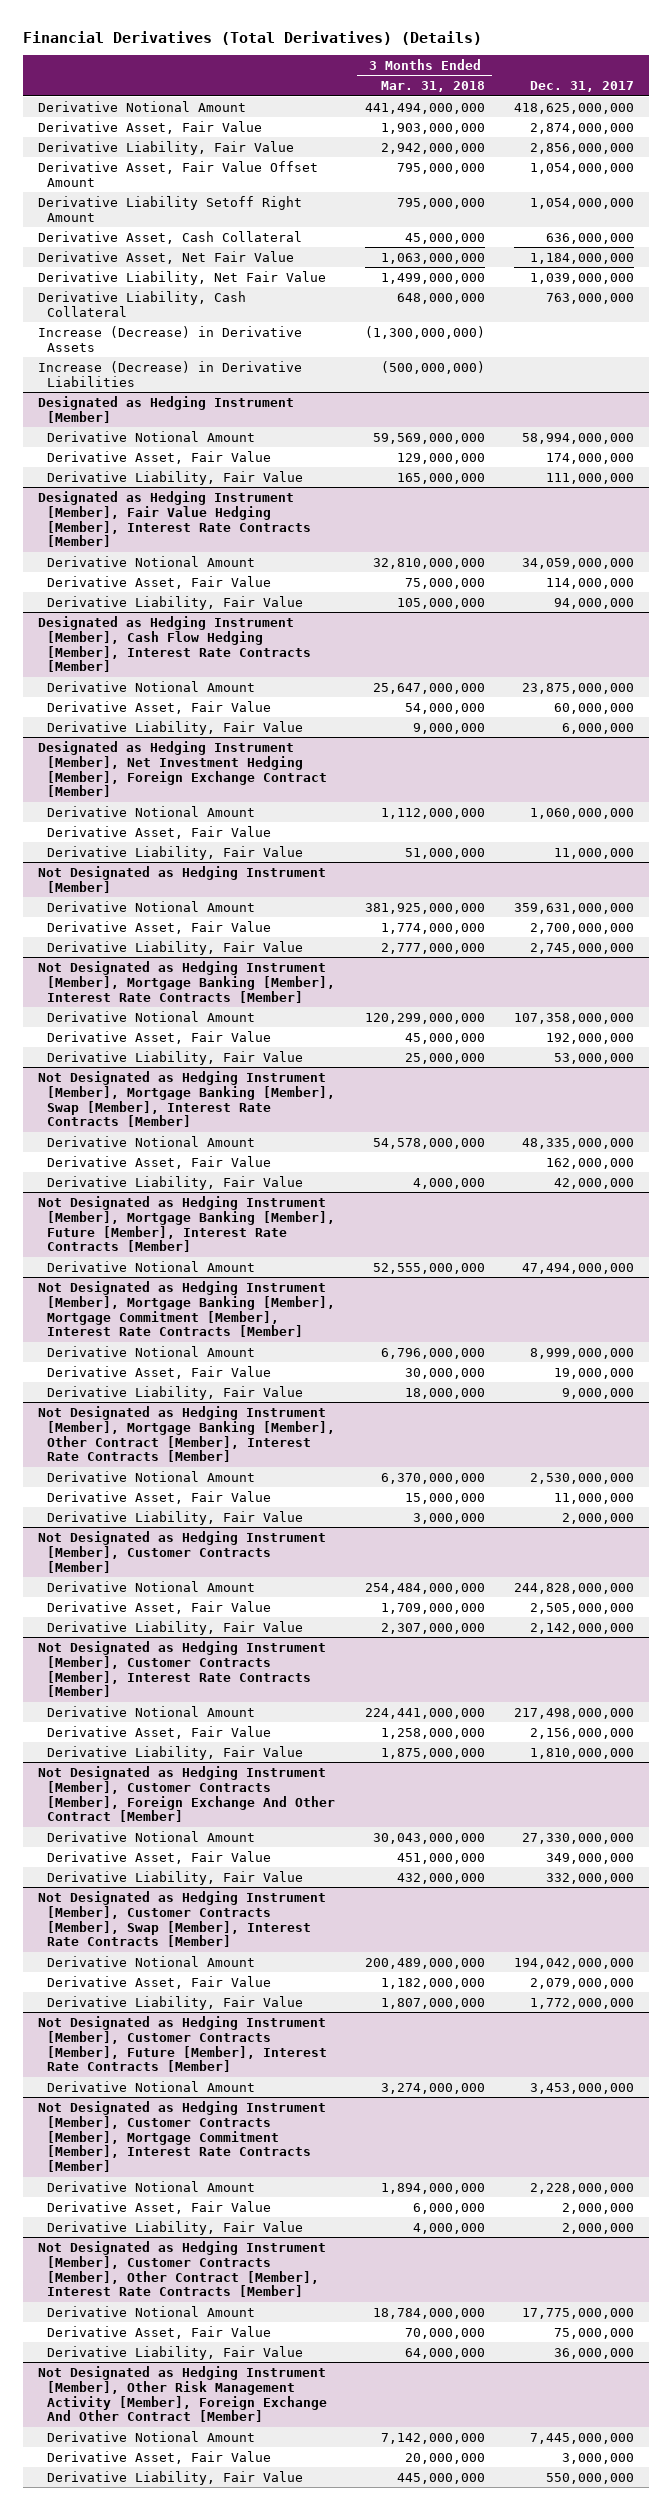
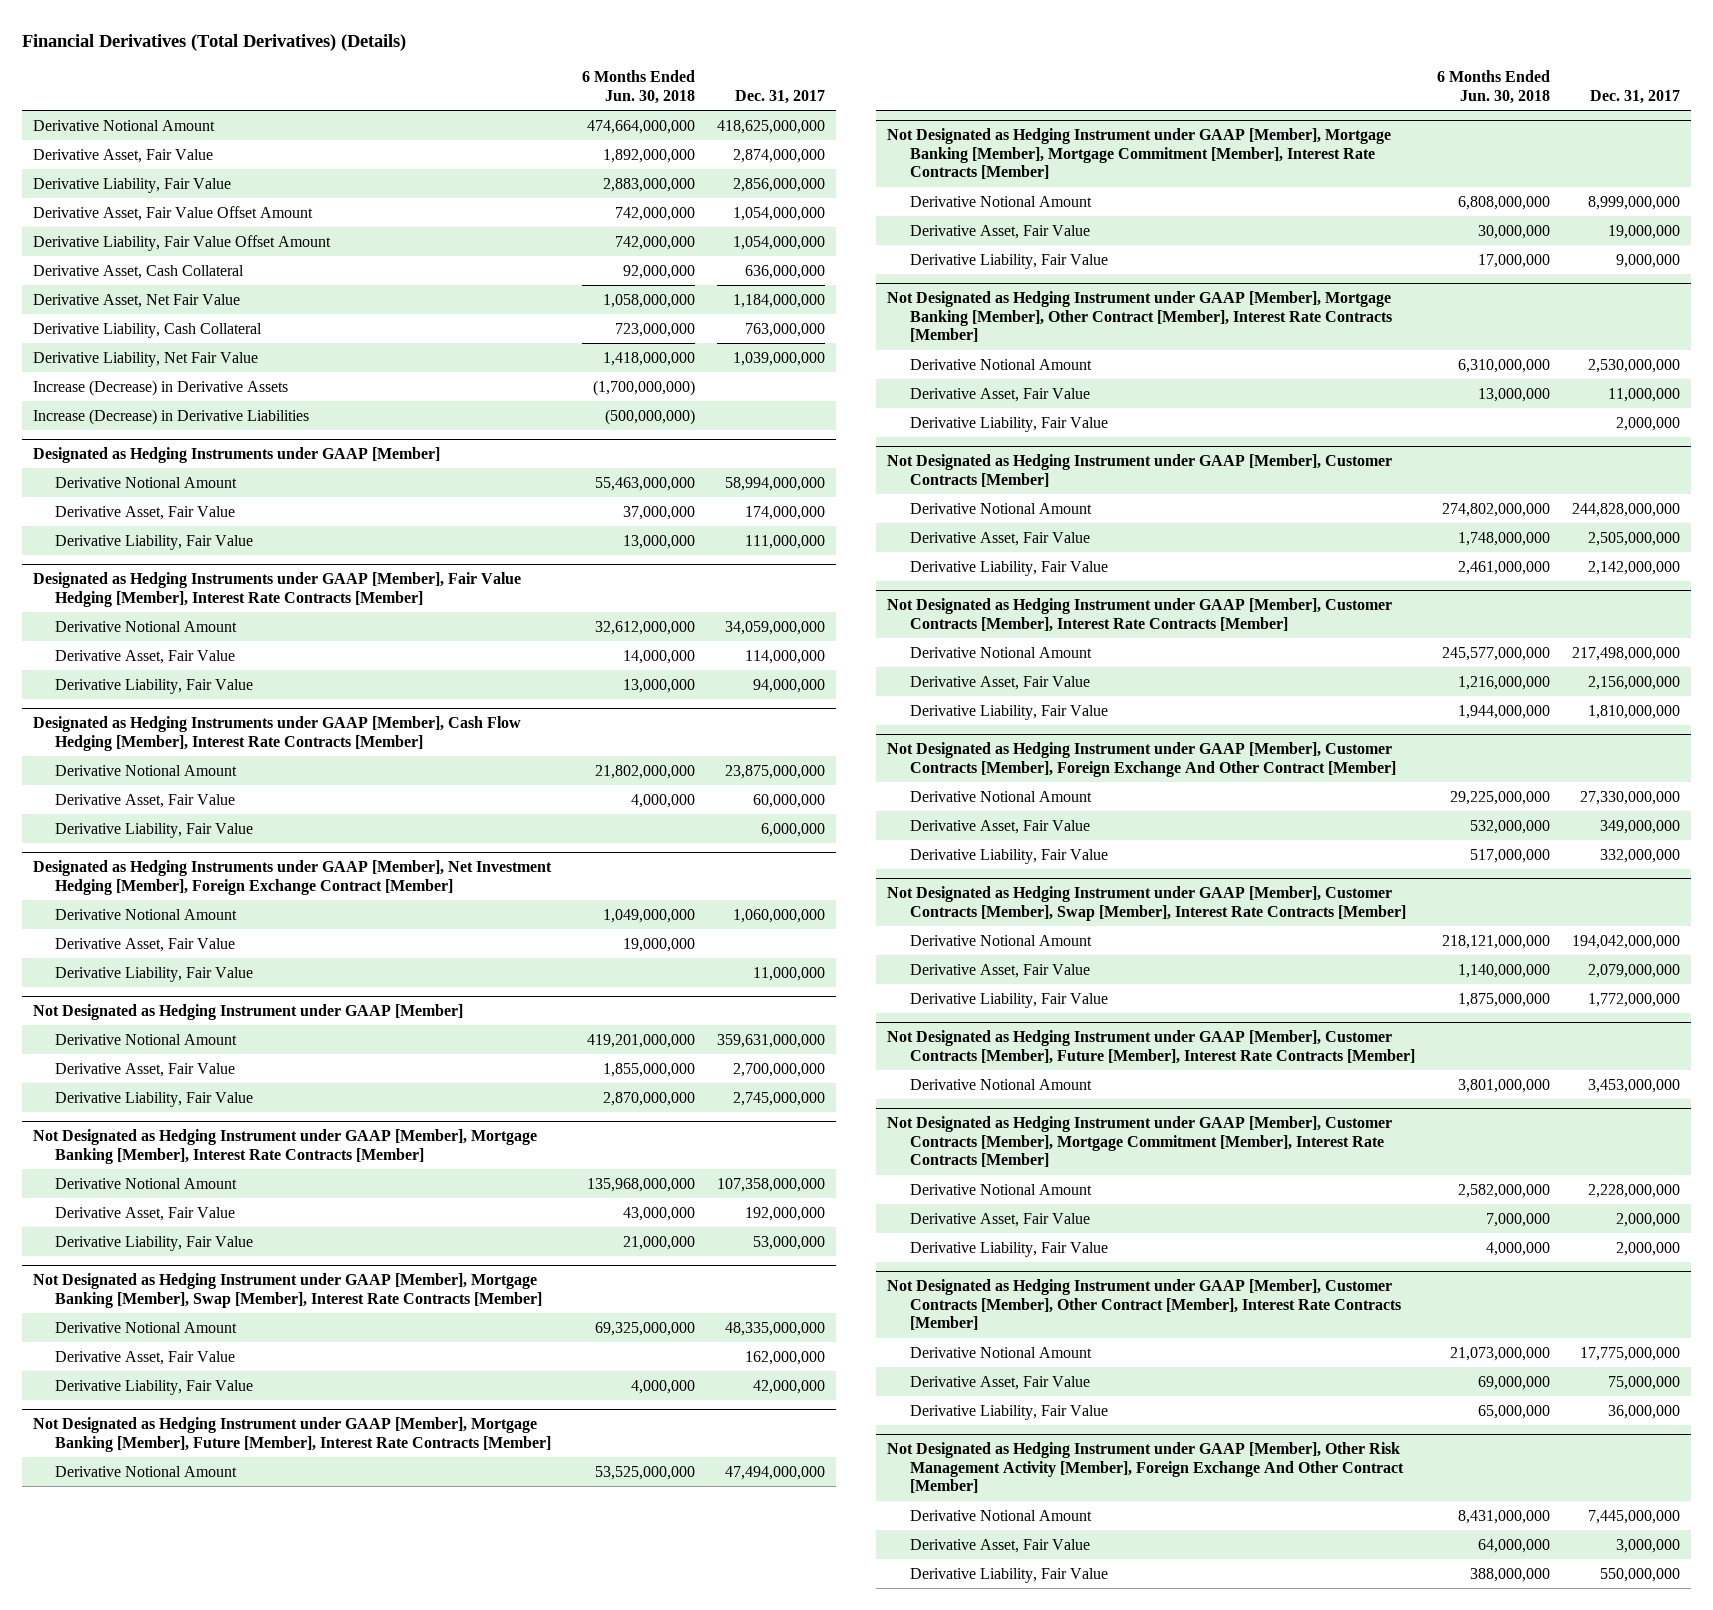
- | 3 Months Ended Mar. 31, 2018 | Dec. 31, 2017
+ | 6 Months Ended Jun. 30, 2018 | Dec. 31, 2017
- Derivative Liability Setoff Right Amount | 795,000,000 | 1,054,000,000
+ Derivative Liability, Fair Value Offset Amount | 742,000,000 | 1,054,000,000
moved down: Derivative Liability, Net Fair Value | 1,418,000,000 | 1,039,000,000
- Designated as Hedging Instrument [Member]
+ Designated as Hedging Instruments under GAAP [Member]
- Designated as Hedging Instrument [Member], Fair Value Hedging [Member], Interest Rate Contracts [Member]
+ Designated as Hedging Instruments under GAAP [Member], Fair Value Hedging [Member], Interest Rate Contracts [Member]
- Designated as Hedging Instrument [Member], Cash Flow Hedging [Member], Interest Rate Contracts [Member]
+ Designated as Hedging Instruments under GAAP [Member], Cash Flow Hedging [Member], Interest Rate Contracts [Member]
- Designated as Hedging Instrument [Member], Net Investment Hedging [Member], Foreign Exchange Contract [Member]
+ Designated as Hedging Instruments under GAAP [Member], Net Investment Hedging [Member], Foreign Exchange Contract [Member]
- Not Designated as Hedging Instrument [Member]
+ Not Designated as Hedging Instrument under GAAP [Member]
- Not Designated as Hedging Instrument [Member], Mortgage Banking [Member], Interest Rate Contracts [Member]
+ Not Designated as Hedging Instrument under GAAP [Member], Mortgage Banking [Member], Interest Rate Contracts [Member]
- Not Designated as Hedging Instrument [Member], Mortgage Banking [Member], Swap [Member], Interest Rate Contracts [Member]
+ Not Designated as Hedging Instrument under GAAP [Member], Mortgage Banking [Member], Swap [Member], Interest Rate Contracts [Member]
- Not Designated as Hedging Instrument [Member], Mortgage Banking [Member], Future [Member], Interest Rate Contracts [Member]
+ Not Designated as Hedging Instrument under GAAP [Member], Mortgage Banking [Member], Future [Member], Interest Rate Contracts [Member]
- Not Designated as Hedging Instrument [Member], Mortgage Banking [Member], Mortgage Commitment [Member], Interest Rate Contracts [Member]
+ Not Designated as Hedging Instrument under GAAP [Member], Mortgage Banking [Member], Mortgage Commitment [Member], Interest Rate Contracts [Member]
- Not Designated as Hedging Instrument [Member], Mortgage Banking [Member], Other Contract [Member], Interest Rate Contracts [Member]
+ Not Designated as Hedging Instrument under GAAP [Member], Mortgage Banking [Member], Other Contract [Member], Interest Rate Contracts [Member]
- Not Designated as Hedging Instrument [Member], Customer Contracts [Member]
+ Not Designated as Hedging Instrument under GAAP [Member], Customer Contracts [Member]
- Not Designated as Hedging Instrument [Member], Customer Contracts [Member], Interest Rate Contracts [Member]
+ Not Designated as Hedging Instrument under GAAP [Member], Customer Contracts [Member], Interest Rate Contracts [Member]
- Not Designated as Hedging Instrument [Member], Customer Contracts [Member], Foreign Exchange And Other Contract [Member]
+ Not Designated as Hedging Instrument under GAAP [Member], Customer Contracts [Member], Foreign Exchange And Other Contract [Member]
- Not Designated as Hedging Instrument [Member], Customer Contracts [Member], Swap [Member], Interest Rate Contracts [Member]
+ Not Designated as Hedging Instrument under GAAP [Member], Customer Contracts [Member], Swap [Member], Interest Rate Contracts [Member]
- Not Designated as Hedging Instrument [Member], Customer Contracts [Member], Future [Member], Interest Rate Contracts [Member]
+ Not Designated as Hedging Instrument under GAAP [Member], Customer Contracts [Member], Future [Member], Interest Rate Contracts [Member]
- Not Designated as Hedging Instrument [Member], Customer Contracts [Member], Mortgage Commitment [Member], Interest Rate Contracts [Member]
+ Not Designated as Hedging Instrument under GAAP [Member], Customer Contracts [Member], Mortgage Commitment [Member], Interest Rate Contracts [Member]
- Not Designated as Hedging Instrument [Member], Customer Contracts [Member], Other Contract [Member], Interest Rate Contracts [Member]
+ Not Designated as Hedging Instrument under GAAP [Member], Customer Contracts [Member], Other Contract [Member], Interest Rate Contracts [Member]
- Not Designated as Hedging Instrument [Member], Other Risk Management Activity [Member], Foreign Exchange And Other Contract [Member]
+ Not Designated as Hedging Instrument under GAAP [Member], Other Risk Management Activity [Member], Foreign Exchange And Other Contract [Member]

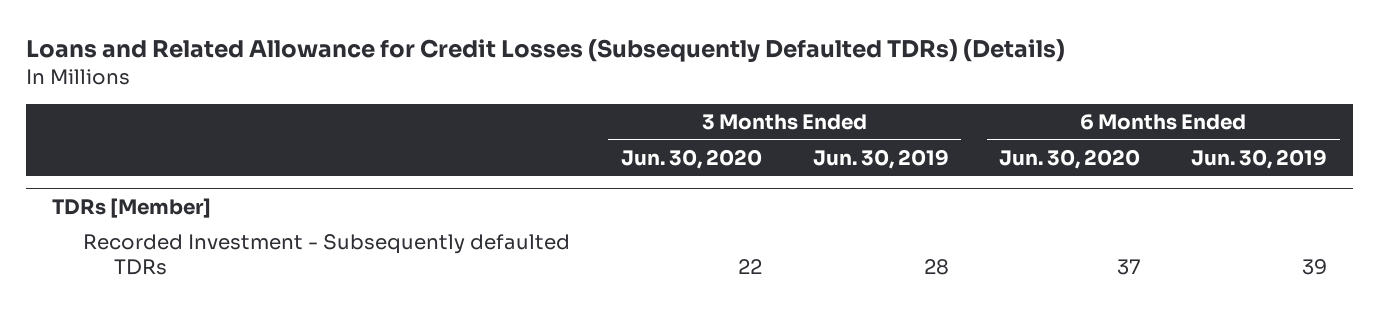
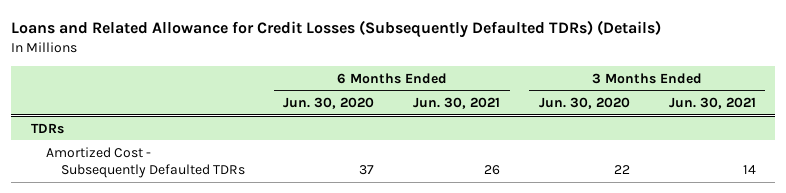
- | 3 Months Ended Jun. 30, 2020 | 3 Months Ended Jun. 30, 2019 | 6 Months Ended Jun. 30, 2020 | 6 Months Ended Jun. 30, 2019
+ | 6 Months Ended Jun. 30, 2020 | 6 Months Ended Jun. 30, 2021 | 3 Months Ended Jun. 30, 2020 | 3 Months Ended Jun. 30, 2021
- TDRs [Member]
- Recorded Investment - Subsequently defaulted TDRs | 22 | 28 | 37 | 39
+ TDRs
+ Amortized Cost - Subsequently Defaulted TDRs | 37 | 26 | 22 | 14

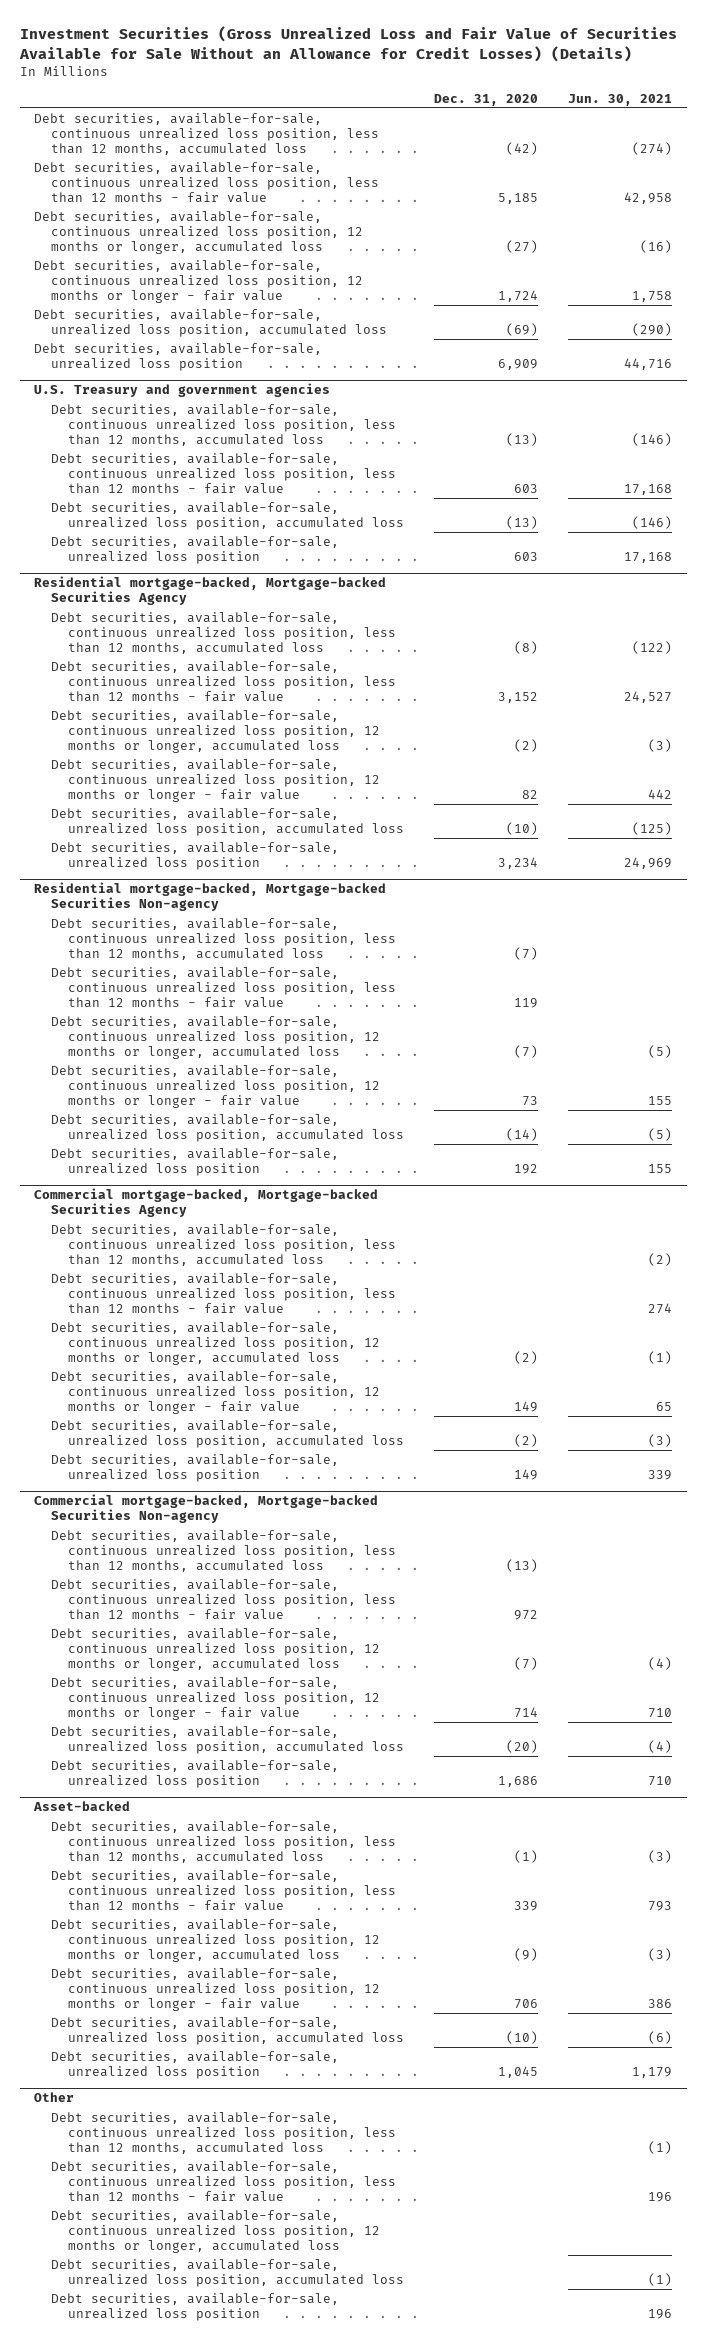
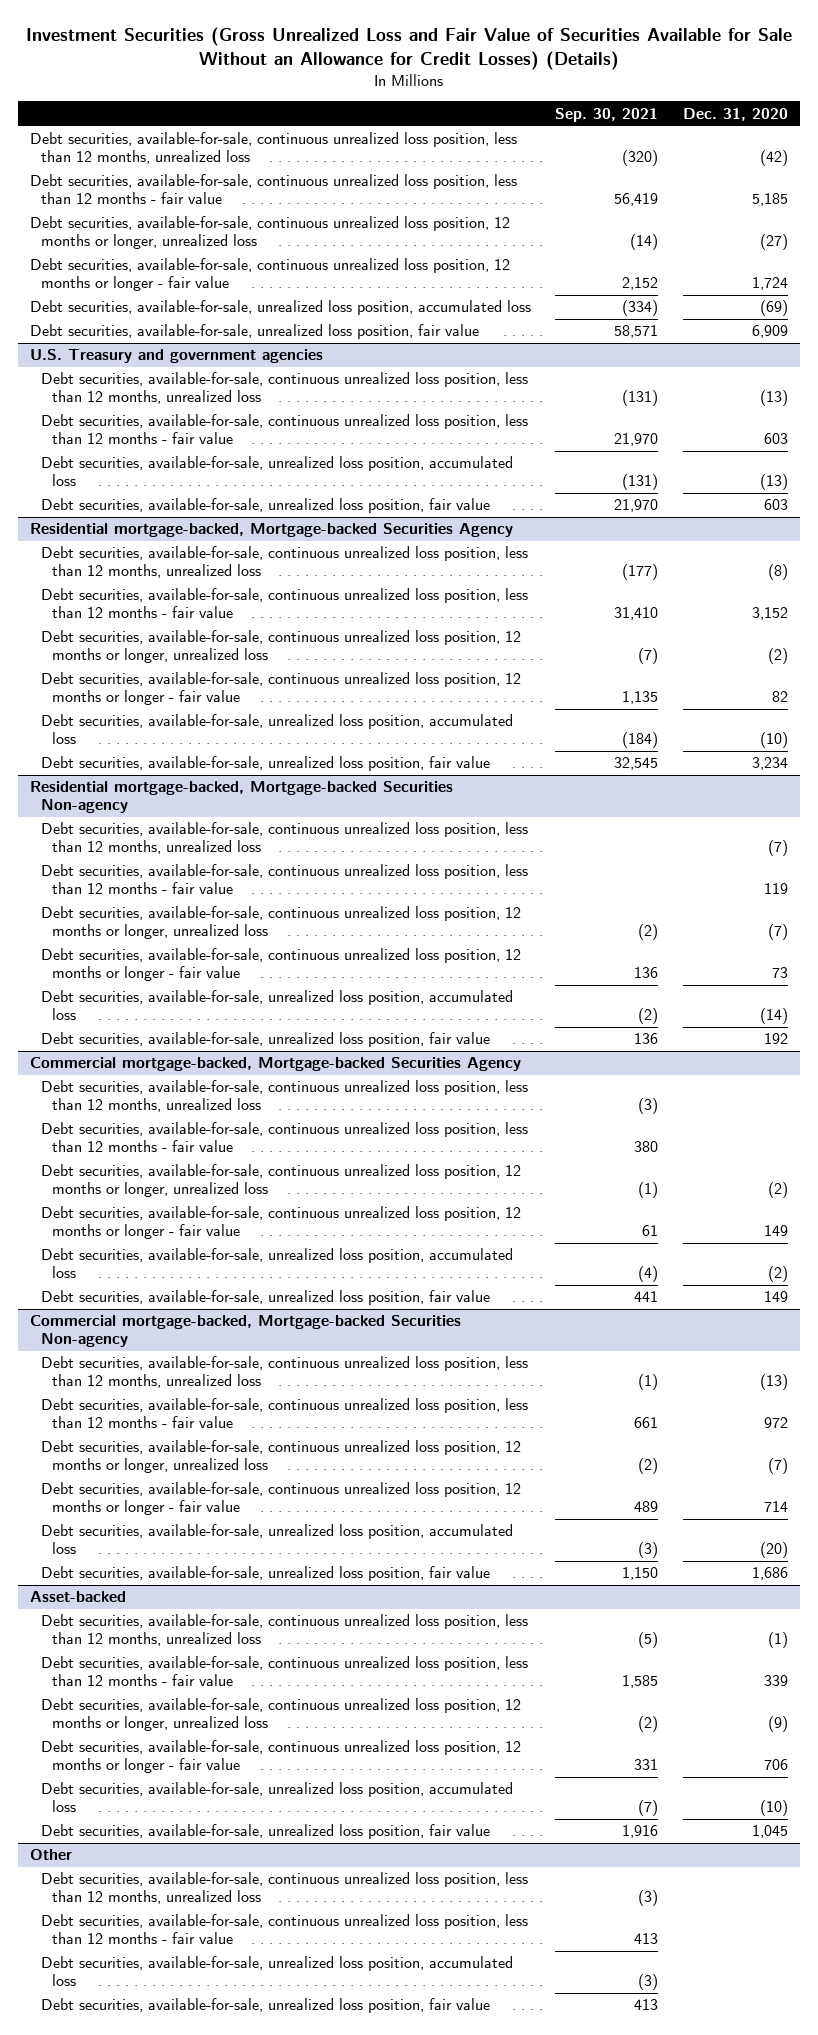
- | Dec. 31, 2020 | Jun. 30, 2021
+ | Sep. 30, 2021 | Dec. 31, 2020
- Debt securities, available-for-sale, continuous unrealized loss position, less than 12 months, accumulated loss | (42) | (274)
+ Debt securities, available-for-sale, continuous unrealized loss position, less than 12 months, unrealized loss | (320) | (42)
- Debt securities, available-for-sale, continuous unrealized loss position, 12 months or longer, accumulated loss | (27) | (16)
+ Debt securities, available-for-sale, continuous unrealized loss position, 12 months or longer, unrealized loss | (14) | (27)
- Debt securities, available-for-sale, unrealized loss position | 6,909 | 44,716
+ Debt securities, available-for-sale, unrealized loss position, fair value | 58,571 | 6,909
@ U.S. Treasury and government agencies
- Debt securities, available-for-sale, continuous unrealized loss position, less than 12 months, accumulated loss | (13) | (146)
+ Debt securities, available-for-sale, continuous unrealized loss position, less than 12 months, unrealized loss | (131) | (13)
- Debt securities, available-for-sale, unrealized loss position | 603 | 17,168
+ Debt securities, available-for-sale, unrealized loss position, fair value | 21,970 | 603
@ Residential mortgage-backed, Mortgage-backed Securities Agency
- Debt securities, available-for-sale, continuous unrealized loss position, less than 12 months, accumulated loss | (8) | (122)
+ Debt securities, available-for-sale, continuous unrealized loss position, less than 12 months, unrealized loss | (177) | (8)
- Debt securities, available-for-sale, continuous unrealized loss position, 12 months or longer, accumulated loss | (2) | (3)
+ Debt securities, available-for-sale, continuous unrealized loss position, 12 months or longer, unrealized loss | (7) | (2)
- Debt securities, available-for-sale, unrealized loss position | 3,234 | 24,969
+ Debt securities, available-for-sale, unrealized loss position, fair value | 32,545 | 3,234
@ Residential mortgage-backed, Mortgage-backed Securities Non-agency
- Debt securities, available-for-sale, continuous unrealized loss position, less than 12 months, accumulated loss | (7) |
+ Debt securities, available-for-sale, continuous unrealized loss position, less than 12 months, unrealized loss | | (7)
- Debt securities, available-for-sale, continuous unrealized loss position, 12 months or longer, accumulated loss | (7) | (5)
+ Debt securities, available-for-sale, continuous unrealized loss position, 12 months or longer, unrealized loss | (2) | (7)
- Debt securities, available-for-sale, unrealized loss position | 192 | 155
+ Debt securities, available-for-sale, unrealized loss position, fair value | 136 | 192
@ Commercial mortgage-backed, Mortgage-backed Securities Agency
- Debt securities, available-for-sale, continuous unrealized loss position, less than 12 months, accumulated loss | | (2)
+ Debt securities, available-for-sale, continuous unrealized loss position, less than 12 months, unrealized loss | (3) |
- Debt securities, available-for-sale, continuous unrealized loss position, 12 months or longer, accumulated loss | (2) | (1)
+ Debt securities, available-for-sale, continuous unrealized loss position, 12 months or longer, unrealized loss | (1) | (2)
- Debt securities, available-for-sale, unrealized loss position | 149 | 339
+ Debt securities, available-for-sale, unrealized loss position, fair value | 441 | 149
@ Commercial mortgage-backed, Mortgage-backed Securities Non-agency
- Debt securities, available-for-sale, continuous unrealized loss position, less than 12 months, accumulated loss | (13) |
+ Debt securities, available-for-sale, continuous unrealized loss position, less than 12 months, unrealized loss | (1) | (13)
- Debt securities, available-for-sale, continuous unrealized loss position, 12 months or longer, accumulated loss | (7) | (4)
+ Debt securities, available-for-sale, continuous unrealized loss position, 12 months or longer, unrealized loss | (2) | (7)
- Debt securities, available-for-sale, unrealized loss position | 1,686 | 710
+ Debt securities, available-for-sale, unrealized loss position, fair value | 1,150 | 1,686
@ Asset-backed
- Debt securities, available-for-sale, continuous unrealized loss position, less than 12 months, accumulated loss | (1) | (3)
+ Debt securities, available-for-sale, continuous unrealized loss position, less than 12 months, unrealized loss | (5) | (1)
- Debt securities, available-for-sale, continuous unrealized loss position, 12 months or longer, accumulated loss | (9) | (3)
+ Debt securities, available-for-sale, continuous unrealized loss position, 12 months or longer, unrealized loss | (2) | (9)
- Debt securities, available-for-sale, unrealized loss position | 1,045 | 1,179
+ Debt securities, available-for-sale, unrealized loss position, fair value | 1,916 | 1,045
@ Other
- Debt securities, available-for-sale, continuous unrealized loss position, less than 12 months, accumulated loss | | (1)
+ Debt securities, available-for-sale, continuous unrealized loss position, less than 12 months, unrealized loss | (3) |
- Debt securities, available-for-sale, continuous unrealized loss position, 12 months or longer, accumulated loss
- Debt securities, available-for-sale, unrealized loss position | | 196
+ Debt securities, available-for-sale, unrealized loss position, fair value | 413 |

